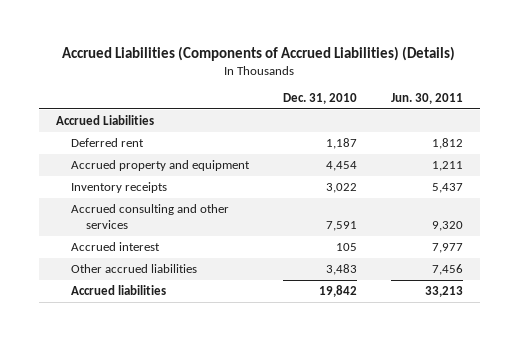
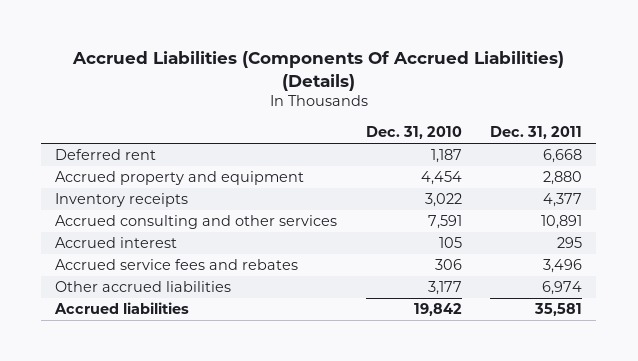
- Accrued Liabilities (Components of Accrued Liabilities) (Details)
+ Accrued Liabilities (Components Of Accrued Liabilities) (Details)
- | Dec. 31, 2010 | Jun. 30, 2011
+ | Dec. 31, 2010 | Dec. 31, 2011
- Accrued Liabilities
- Other accrued liabilities | 3,483 | 7,456
+ Accrued service fees and rebates | 306 | 3,496
+ Other accrued liabilities | 3,177 | 6,974

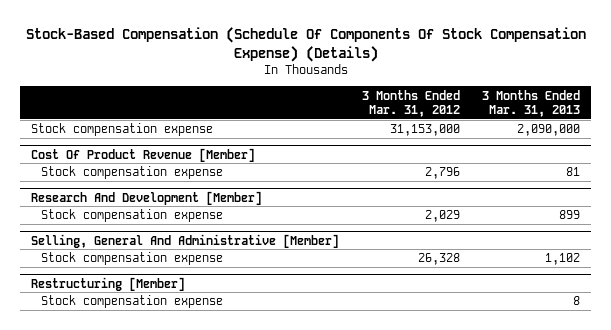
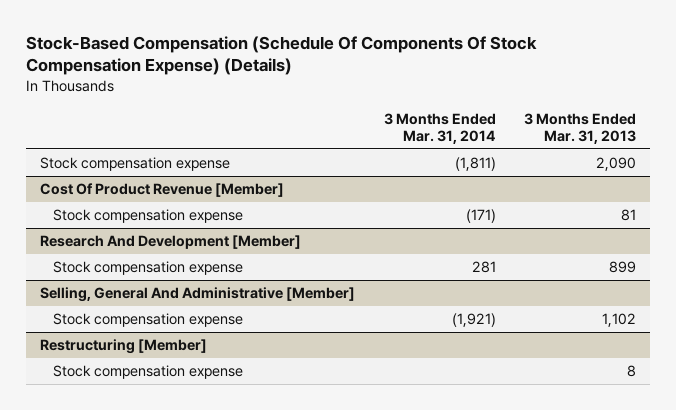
- | 3 Months Ended Mar. 31, 2012 | 3 Months Ended Mar. 31, 2013
+ | 3 Months Ended Mar. 31, 2014 | 3 Months Ended Mar. 31, 2013
- Stock compensation expense | 31,153,000 | 2,090,000
+ Stock compensation expense | (1,811) | 2,090

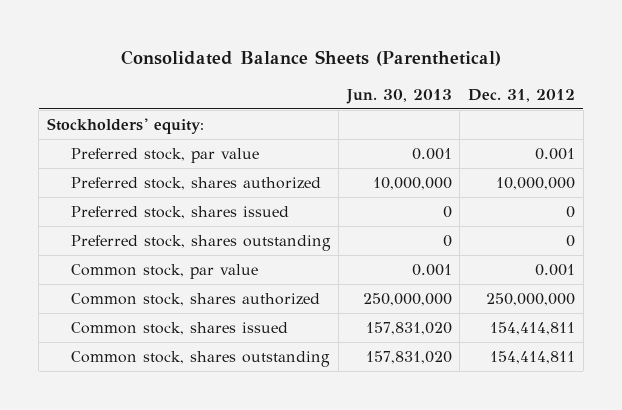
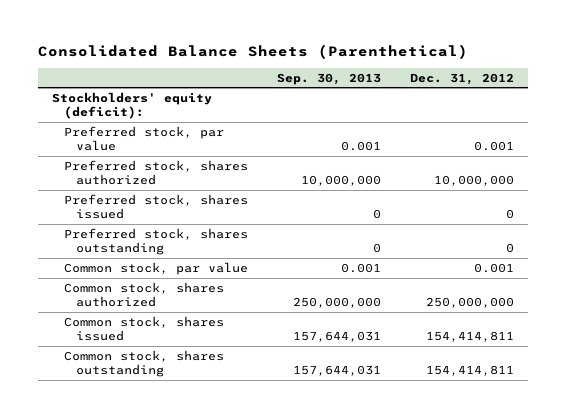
- | Jun. 30, 2013 | Dec. 31, 2012
+ | Sep. 30, 2013 | Dec. 31, 2012
- Stockholders' equity:
+ Stockholders' equity (deficit):

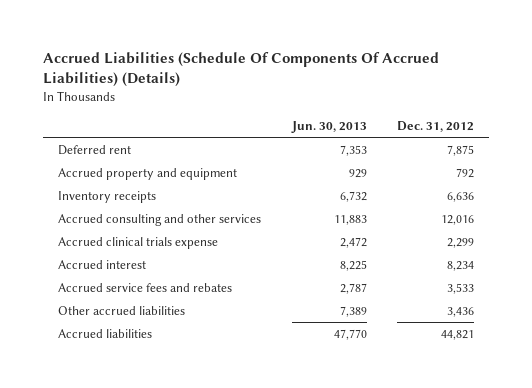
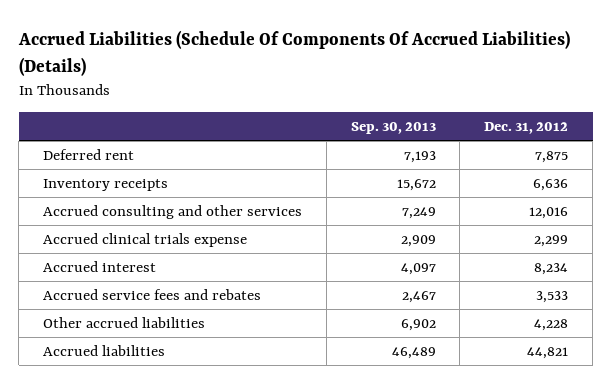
- | Jun. 30, 2013 | Dec. 31, 2012
+ | Sep. 30, 2013 | Dec. 31, 2012
- Accrued property and equipment | 929 | 792
- Other accrued liabilities | 7,389 | 3,436
+ Other accrued liabilities | 6,902 | 4,228

